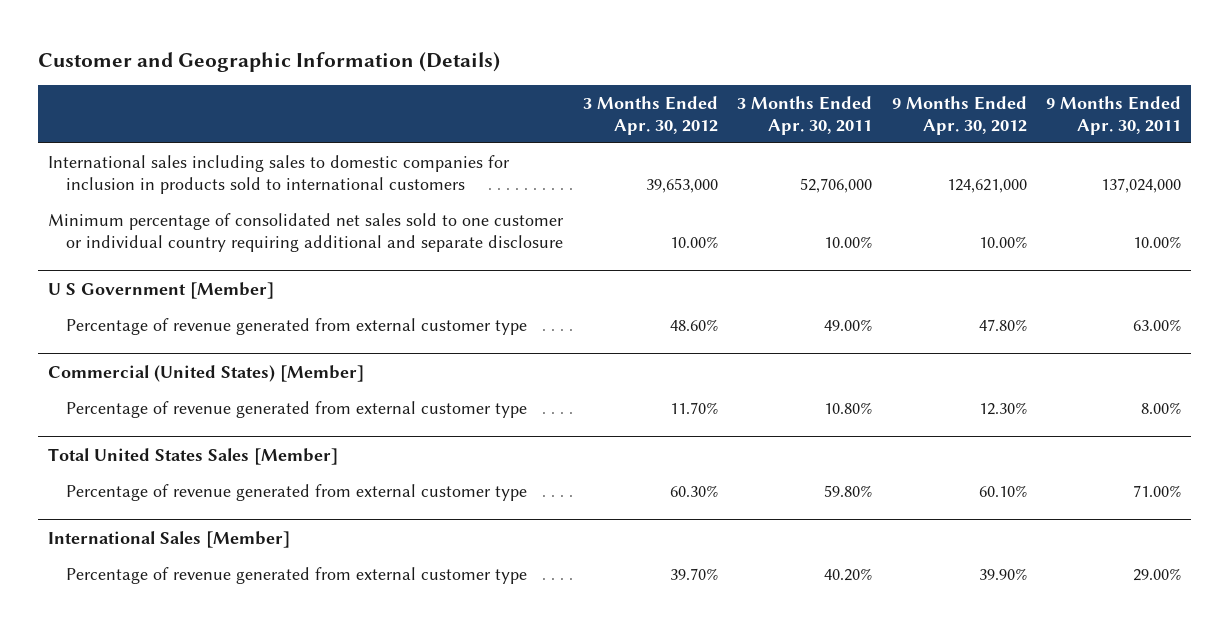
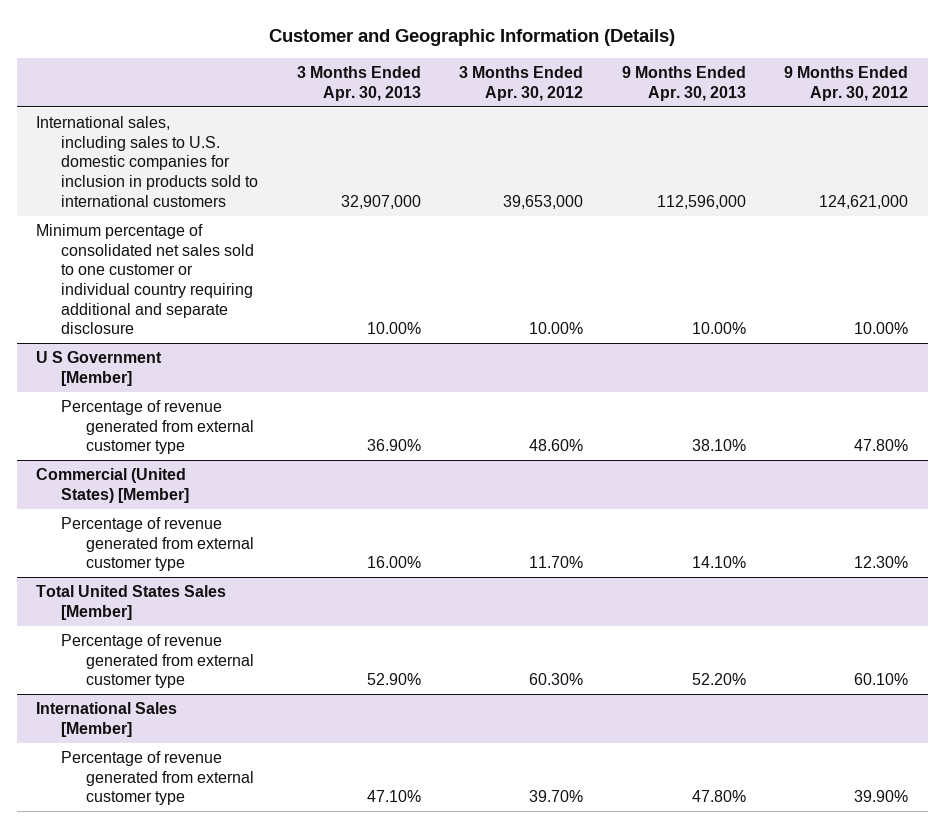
- | 3 Months Ended Apr. 30, 2012 | 3 Months Ended Apr. 30, 2011 | 9 Months Ended Apr. 30, 2012 | 9 Months Ended Apr. 30, 2011
+ | 3 Months Ended Apr. 30, 2013 | 3 Months Ended Apr. 30, 2012 | 9 Months Ended Apr. 30, 2013 | 9 Months Ended Apr. 30, 2012
- International sales including sales to domestic companies for inclusion in products sold to international customers | 39,653,000 | 52,706,000 | 124,621,000 | 137,024,000
+ International sales, including sales to U.S. domestic companies for inclusion in products sold to international customers | 32,907,000 | 39,653,000 | 112,596,000 | 124,621,000

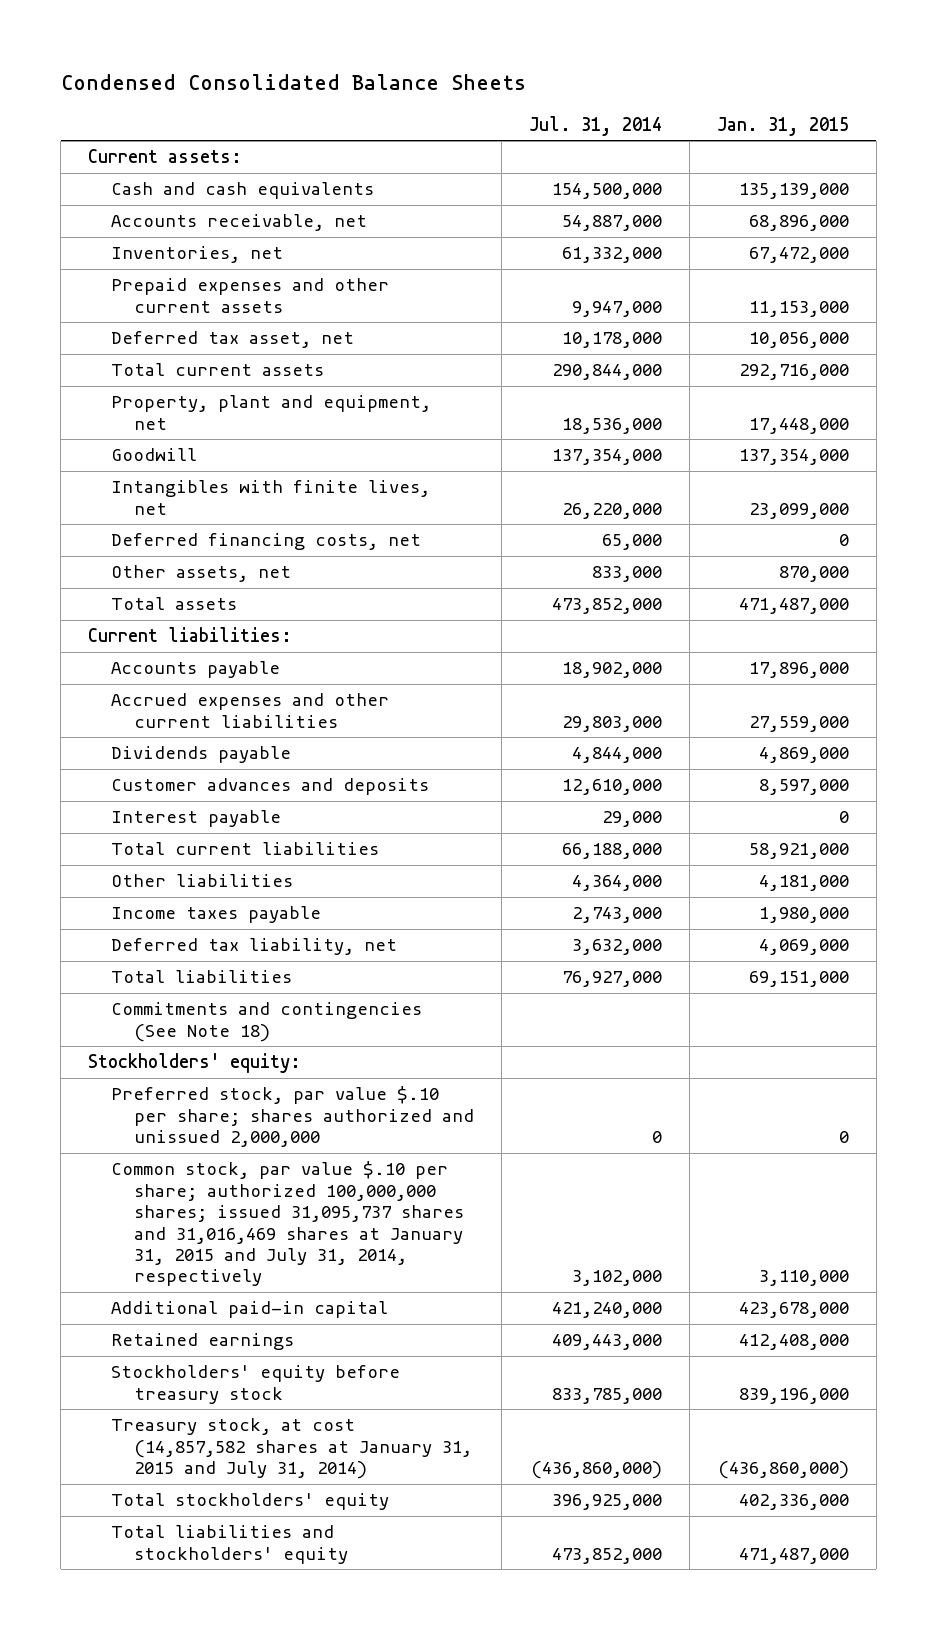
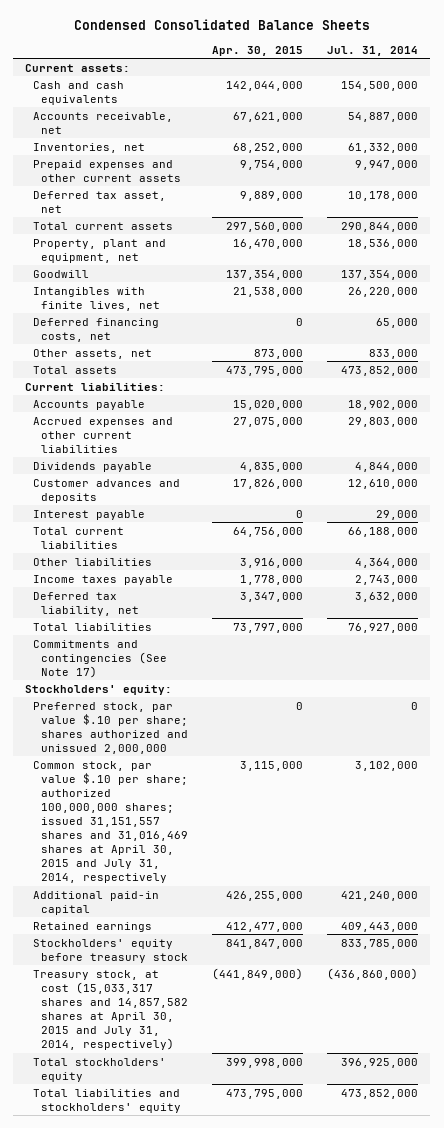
- | Jul. 31, 2014 | Jan. 31, 2015
+ | Apr. 30, 2015 | Jul. 31, 2014
- Commitments and contingencies (See Note 18)
+ Commitments and contingencies (See Note 17)
- Common stock, par value $.10 per share; authorized 100,000,000 shares; issued 31,095,737 shares and 31,016,469 shares at January 31, 2015 and July 31, 2014, respectively | 3,102,000 | 3,110,000
+ Common stock, par value $.10 per share; authorized 100,000,000 shares; issued 31,151,557 shares and 31,016,469 shares at April 30, 2015 and July 31, 2014, respectively | 3,115,000 | 3,102,000
- Treasury stock, at cost (14,857,582 shares at January 31, 2015 and July 31, 2014) | (436,860,000) | (436,860,000)
+ Treasury stock, at cost (15,033,317 shares and 14,857,582 shares at April 30, 2015 and July 31, 2014, respectively) | (441,849,000) | (436,860,000)

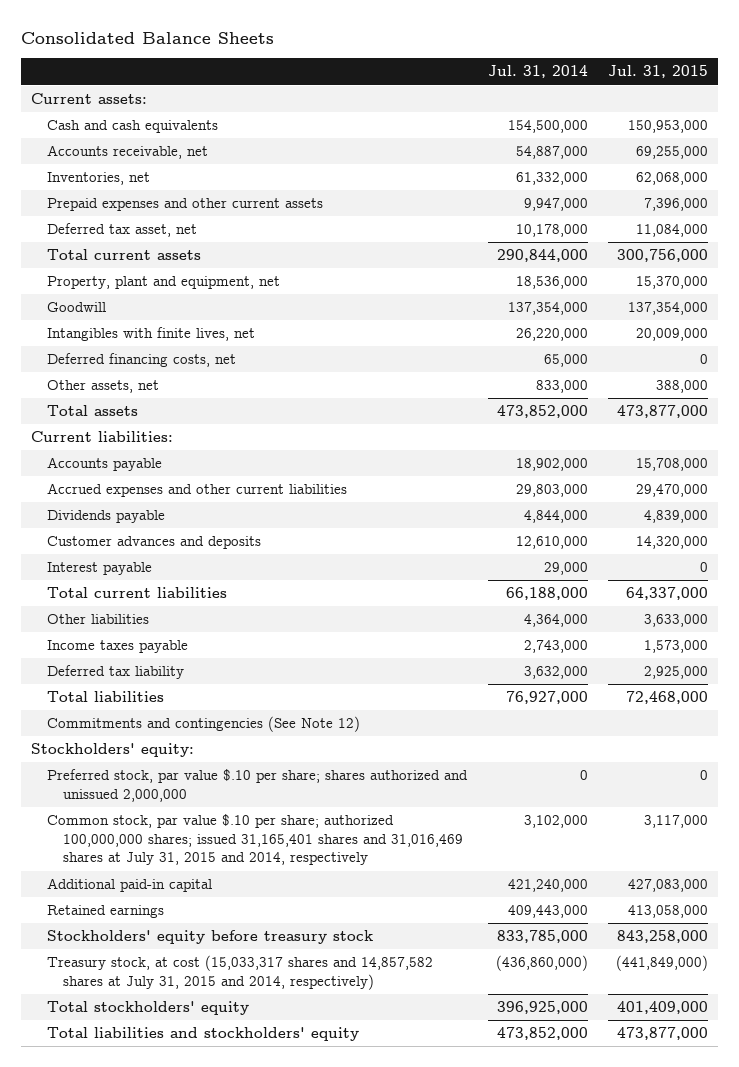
- Condensed Consolidated Balance Sheets
+ Consolidated Balance Sheets
- | Apr. 30, 2015 | Jul. 31, 2014
+ | Jul. 31, 2014 | Jul. 31, 2015
- Deferred tax liability, net | 3,347,000 | 3,632,000
+ Deferred tax liability | 3,632,000 | 2,925,000
- Commitments and contingencies (See Note 17)
+ Commitments and contingencies (See Note 12)
- Common stock, par value $.10 per share; authorized 100,000,000 shares; issued 31,151,557 shares and 31,016,469 shares at April 30, 2015 and July 31, 2014, respectively | 3,115,000 | 3,102,000
+ Common stock, par value $.10 per share; authorized 100,000,000 shares; issued 31,165,401 shares and 31,016,469 shares at July 31, 2015 and 2014, respectively | 3,102,000 | 3,117,000
- Treasury stock, at cost (15,033,317 shares and 14,857,582 shares at April 30, 2015 and July 31, 2014, respectively) | (441,849,000) | (436,860,000)
+ Treasury stock, at cost (15,033,317 shares and 14,857,582 shares at July 31, 2015 and 2014, respectively) | (436,860,000) | (441,849,000)

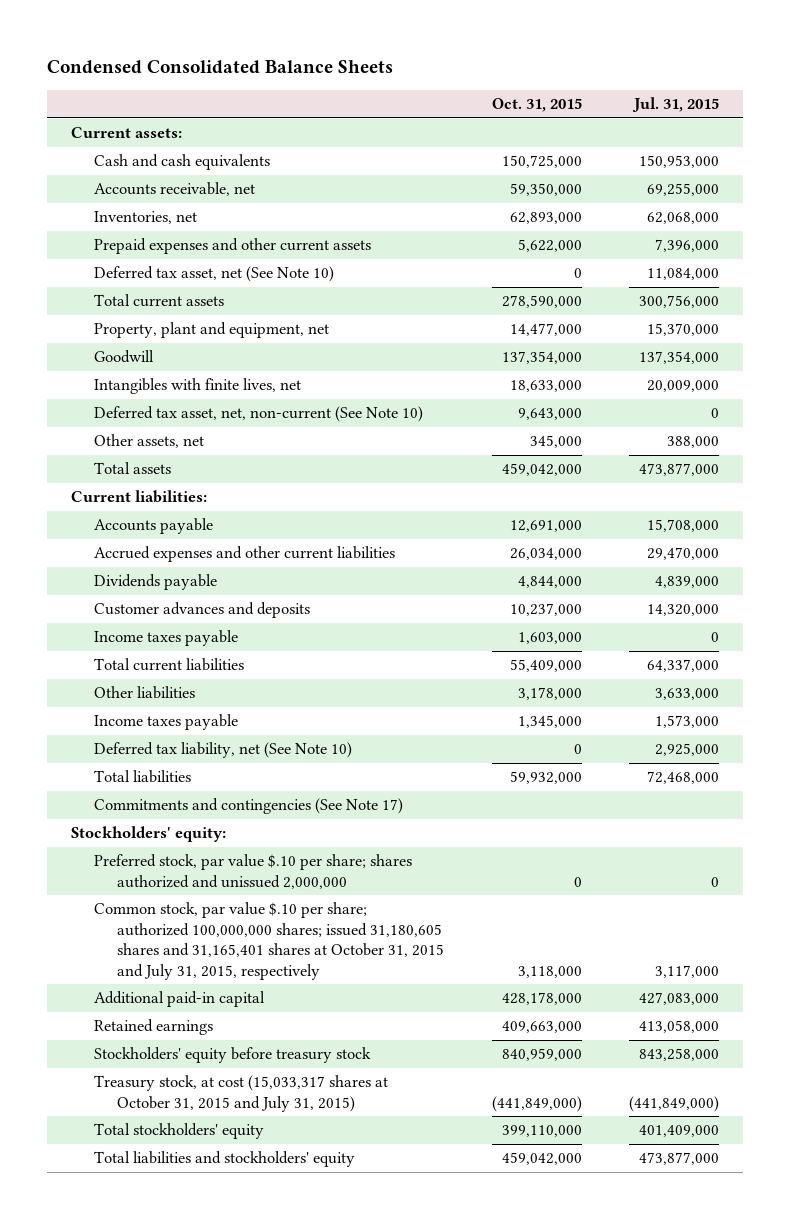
- Consolidated Balance Sheets
+ Condensed Consolidated Balance Sheets
- | Jul. 31, 2014 | Jul. 31, 2015
+ | Oct. 31, 2015 | Jul. 31, 2015
- Deferred tax asset, net | 10,178,000 | 11,084,000
+ Deferred tax asset, net (See Note 10) | 0 | 11,084,000
- Deferred financing costs, net | 65,000 | 0
+ Deferred tax asset, net, non-current (See Note 10) | 9,643,000 | 0
- Interest payable | 29,000 | 0
+ Income taxes payable | 1,603,000 | 0
- Deferred tax liability | 3,632,000 | 2,925,000
+ Deferred tax liability, net (See Note 10) | 0 | 2,925,000
- Commitments and contingencies (See Note 12)
+ Commitments and contingencies (See Note 17)
- Common stock, par value $.10 per share; authorized 100,000,000 shares; issued 31,165,401 shares and 31,016,469 shares at July 31, 2015 and 2014, respectively | 3,102,000 | 3,117,000
+ Common stock, par value $.10 per share; authorized 100,000,000 shares; issued 31,180,605 shares and 31,165,401 shares at October 31, 2015 and July 31, 2015, respectively | 3,118,000 | 3,117,000
- Treasury stock, at cost (15,033,317 shares and 14,857,582 shares at July 31, 2015 and 2014, respectively) | (436,860,000) | (441,849,000)
+ Treasury stock, at cost (15,033,317 shares at October 31, 2015 and July 31, 2015) | (441,849,000) | (441,849,000)

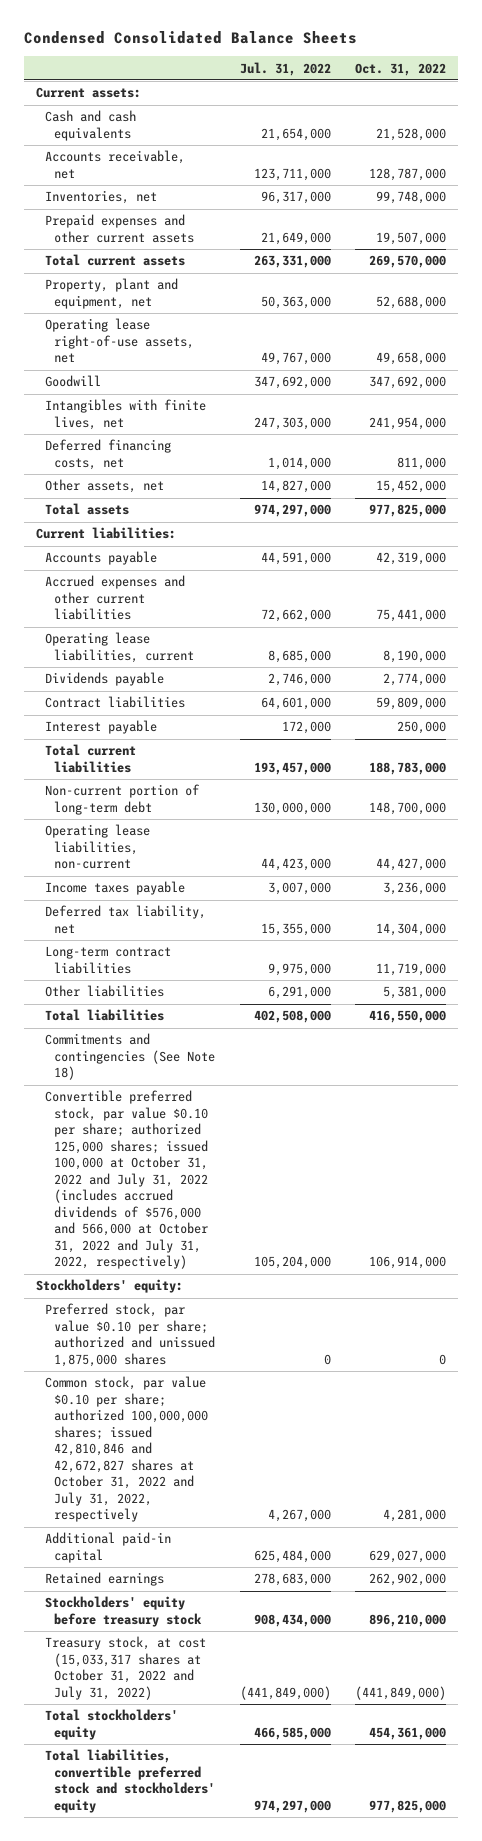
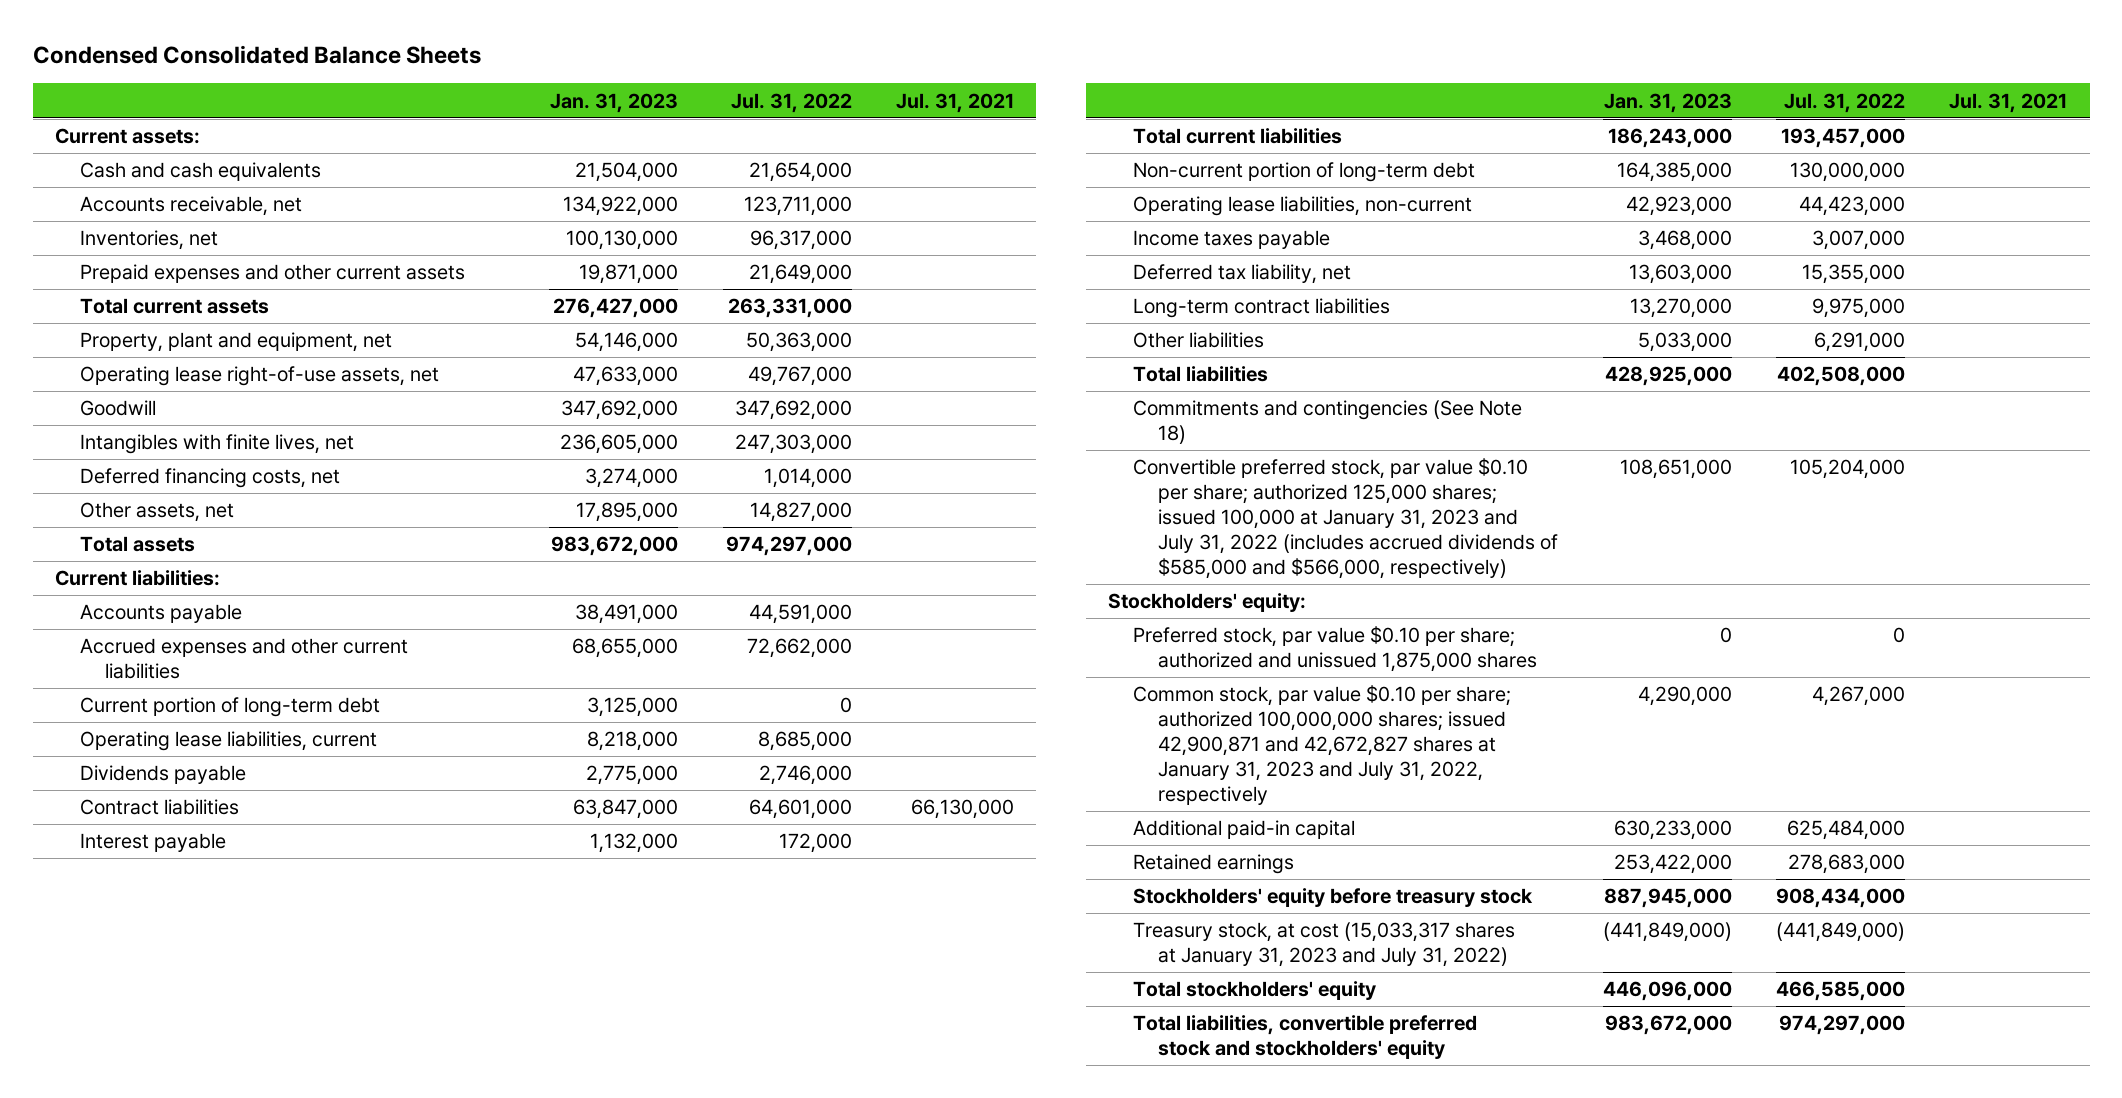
- | Jul. 31, 2022 | Oct. 31, 2022
+ | Jan. 31, 2023 | Jul. 31, 2022 | Jul. 31, 2021
+ Current portion of long-term debt | 3,125,000 | 0 |
- Convertible preferred stock, par value $0.10 per share; authorized 125,000 shares; issued 100,000 at October 31, 2022 and July 31, 2022 (includes accrued dividends of $576,000 and 566,000 at October 31, 2022 and July 31, 2022, respectively) | 105,204,000 | 106,914,000
+ Convertible preferred stock, par value $0.10 per share; authorized 125,000 shares; issued 100,000 at January 31, 2023 and July 31, 2022 (includes accrued dividends of $585,000 and $566,000, respectively) | 108,651,000 | 105,204,000 |
- Common stock, par value $0.10 per share; authorized 100,000,000 shares; issued 42,810,846 and 42,672,827 shares at October 31, 2022 and July 31, 2022, respectively | 4,267,000 | 4,281,000
+ Common stock, par value $0.10 per share; authorized 100,000,000 shares; issued 42,900,871 and 42,672,827 shares at January 31, 2023 and July 31, 2022, respectively | 4,290,000 | 4,267,000 |
- Treasury stock, at cost (15,033,317 shares at October 31, 2022 and July 31, 2022) | (441,849,000) | (441,849,000)
+ Treasury stock, at cost (15,033,317 shares at January 31, 2023 and July 31, 2022) | (441,849,000) | (441,849,000) |

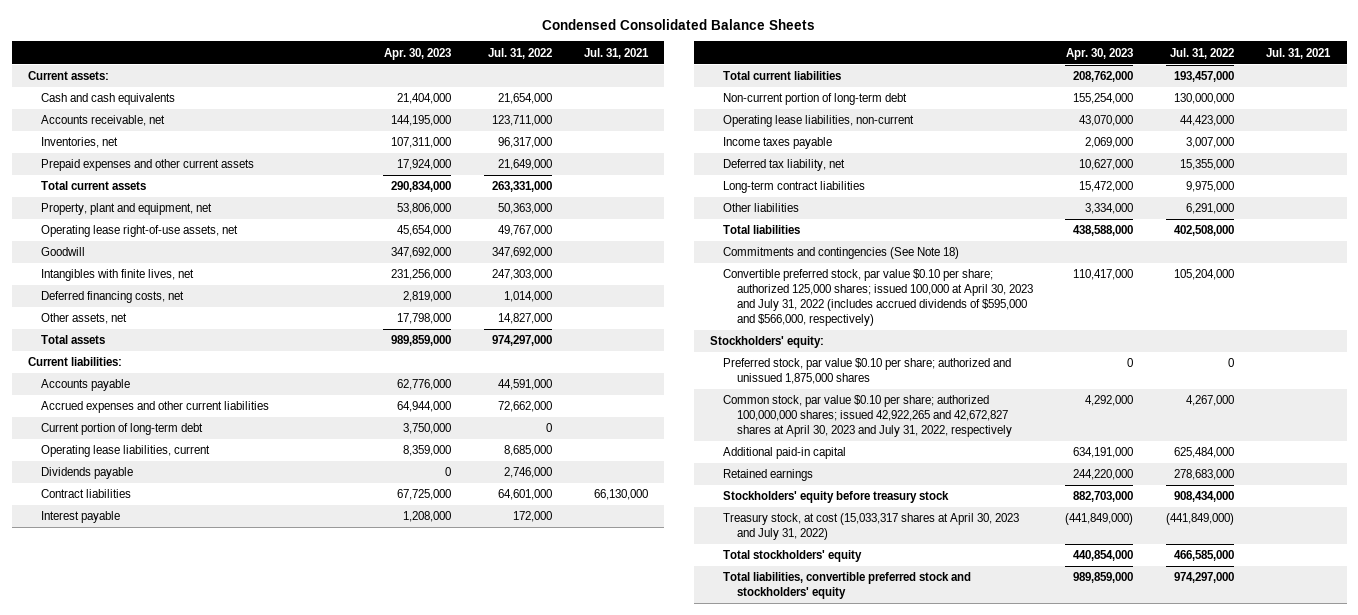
- | Jan. 31, 2023 | Jul. 31, 2022 | Jul. 31, 2021
+ | Apr. 30, 2023 | Jul. 31, 2022 | Jul. 31, 2021
- Convertible preferred stock, par value $0.10 per share; authorized 125,000 shares; issued 100,000 at January 31, 2023 and July 31, 2022 (includes accrued dividends of $585,000 and $566,000, respectively) | 108,651,000 | 105,204,000 |
+ Convertible preferred stock, par value $0.10 per share; authorized 125,000 shares; issued 100,000 at April 30, 2023 and July 31, 2022 (includes accrued dividends of $595,000 and $566,000, respectively) | 110,417,000 | 105,204,000 |
- Common stock, par value $0.10 per share; authorized 100,000,000 shares; issued 42,900,871 and 42,672,827 shares at January 31, 2023 and July 31, 2022, respectively | 4,290,000 | 4,267,000 |
+ Common stock, par value $0.10 per share; authorized 100,000,000 shares; issued 42,922,265 and 42,672,827 shares at April 30, 2023 and July 31, 2022, respectively | 4,292,000 | 4,267,000 |
- Treasury stock, at cost (15,033,317 shares at January 31, 2023 and July 31, 2022) | (441,849,000) | (441,849,000) |
+ Treasury stock, at cost (15,033,317 shares at April 30, 2023 and July 31, 2022) | (441,849,000) | (441,849,000) |

